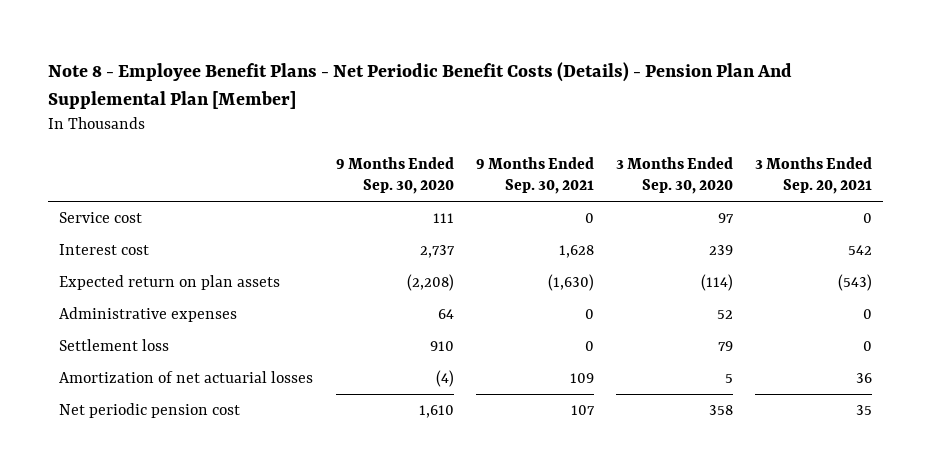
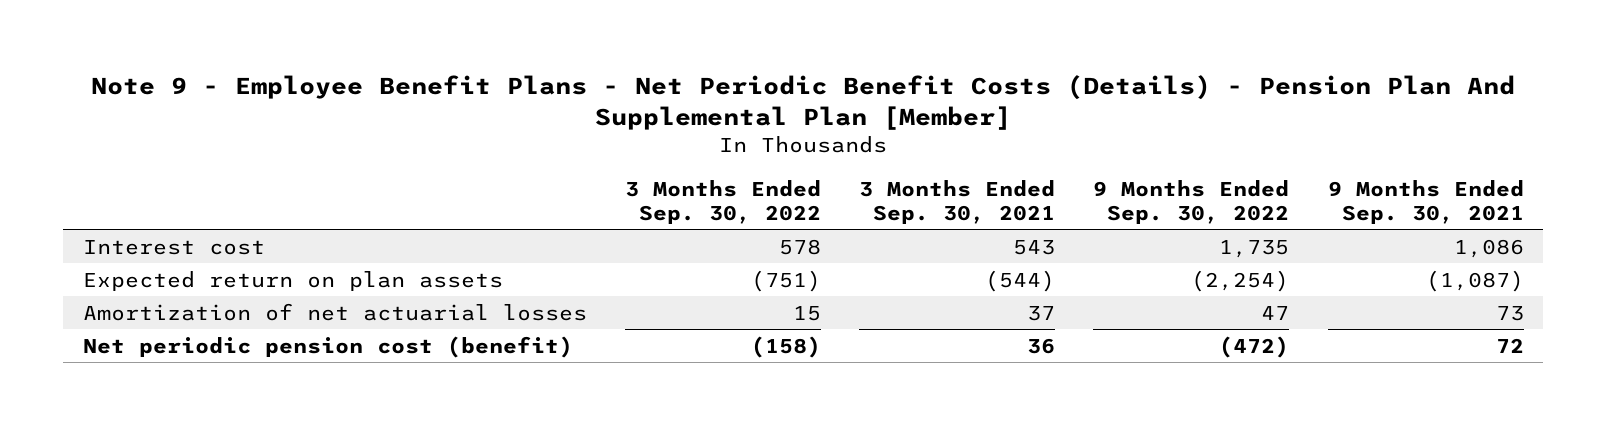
- Note 8 - Employee Benefit Plans - Net Periodic Benefit Costs (Details) - Pension Plan And Supplemental Plan [Member]
+ Note 9 - Employee Benefit Plans - Net Periodic Benefit Costs (Details) - Pension Plan And Supplemental Plan [Member]
- | 9 Months Ended Sep. 30, 2020 | 9 Months Ended Sep. 30, 2021 | 3 Months Ended Sep. 30, 2020 | 3 Months Ended Sep. 20, 2021
+ | 3 Months Ended Sep. 30, 2022 | 3 Months Ended Sep. 30, 2021 | 9 Months Ended Sep. 30, 2022 | 9 Months Ended Sep. 30, 2021
- Service cost | 111 | 0 | 97 | 0
- Interest cost | 2,737 | 1,628 | 239 | 542
- Expected return on plan assets | (2,208) | (1,630) | (114) | (543)
- Administrative expenses | 64 | 0 | 52 | 0
- Settlement loss | 910 | 0 | 79 | 0
- Amortization of net actuarial losses | (4) | 109 | 5 | 36
- Net periodic pension cost | 1,610 | 107 | 358 | 35
+ Interest cost | 578 | 543 | 1,735 | 1,086
+ Expected return on plan assets | (751) | (544) | (2,254) | (1,087)
+ Amortization of net actuarial losses | 15 | 37 | 47 | 73
+ Net periodic pension cost (benefit) | (158) | 36 | (472) | 72

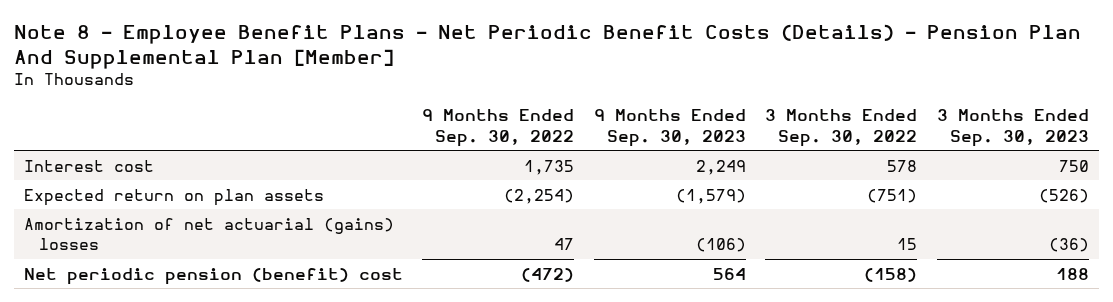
- Note 9 - Employee Benefit Plans - Net Periodic Benefit Costs (Details) - Pension Plan And Supplemental Plan [Member]
+ Note 8 - Employee Benefit Plans - Net Periodic Benefit Costs (Details) - Pension Plan And Supplemental Plan [Member]
- | 3 Months Ended Sep. 30, 2022 | 3 Months Ended Sep. 30, 2021 | 9 Months Ended Sep. 30, 2022 | 9 Months Ended Sep. 30, 2021
+ | 9 Months Ended Sep. 30, 2022 | 9 Months Ended Sep. 30, 2023 | 3 Months Ended Sep. 30, 2022 | 3 Months Ended Sep. 30, 2023
- Amortization of net actuarial losses | 15 | 37 | 47 | 73
- Net periodic pension cost (benefit) | (158) | 36 | (472) | 72
+ Amortization of net actuarial (gains) losses | 47 | (106) | 15 | (36)
+ Net periodic pension (benefit) cost | (472) | 564 | (158) | 188

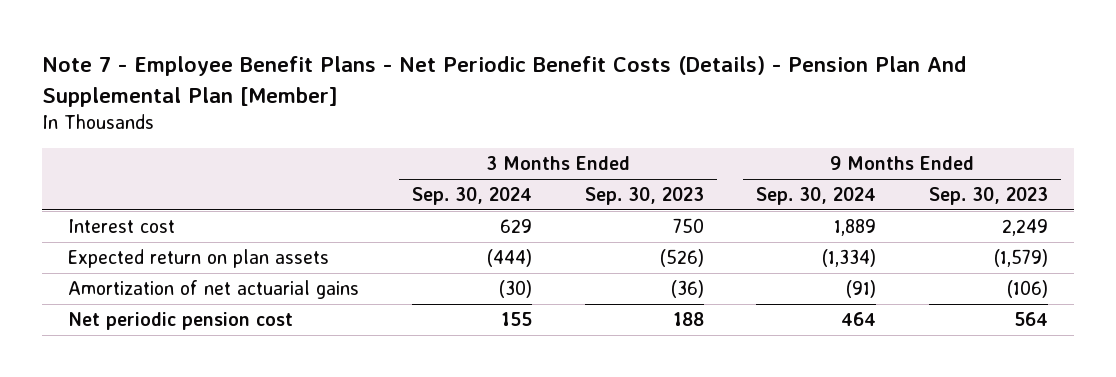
- Note 8 - Employee Benefit Plans - Net Periodic Benefit Costs (Details) - Pension Plan And Supplemental Plan [Member]
+ Note 7 - Employee Benefit Plans - Net Periodic Benefit Costs (Details) - Pension Plan And Supplemental Plan [Member]
- | 9 Months Ended Sep. 30, 2022 | 9 Months Ended Sep. 30, 2023 | 3 Months Ended Sep. 30, 2022 | 3 Months Ended Sep. 30, 2023
+ | 3 Months Ended Sep. 30, 2024 | 3 Months Ended Sep. 30, 2023 | 9 Months Ended Sep. 30, 2024 | 9 Months Ended Sep. 30, 2023
- Amortization of net actuarial (gains) losses | 47 | (106) | 15 | (36)
- Net periodic pension (benefit) cost | (472) | 564 | (158) | 188
+ Amortization of net actuarial gains | (30) | (36) | (91) | (106)
+ Net periodic pension cost | 155 | 188 | 464 | 564

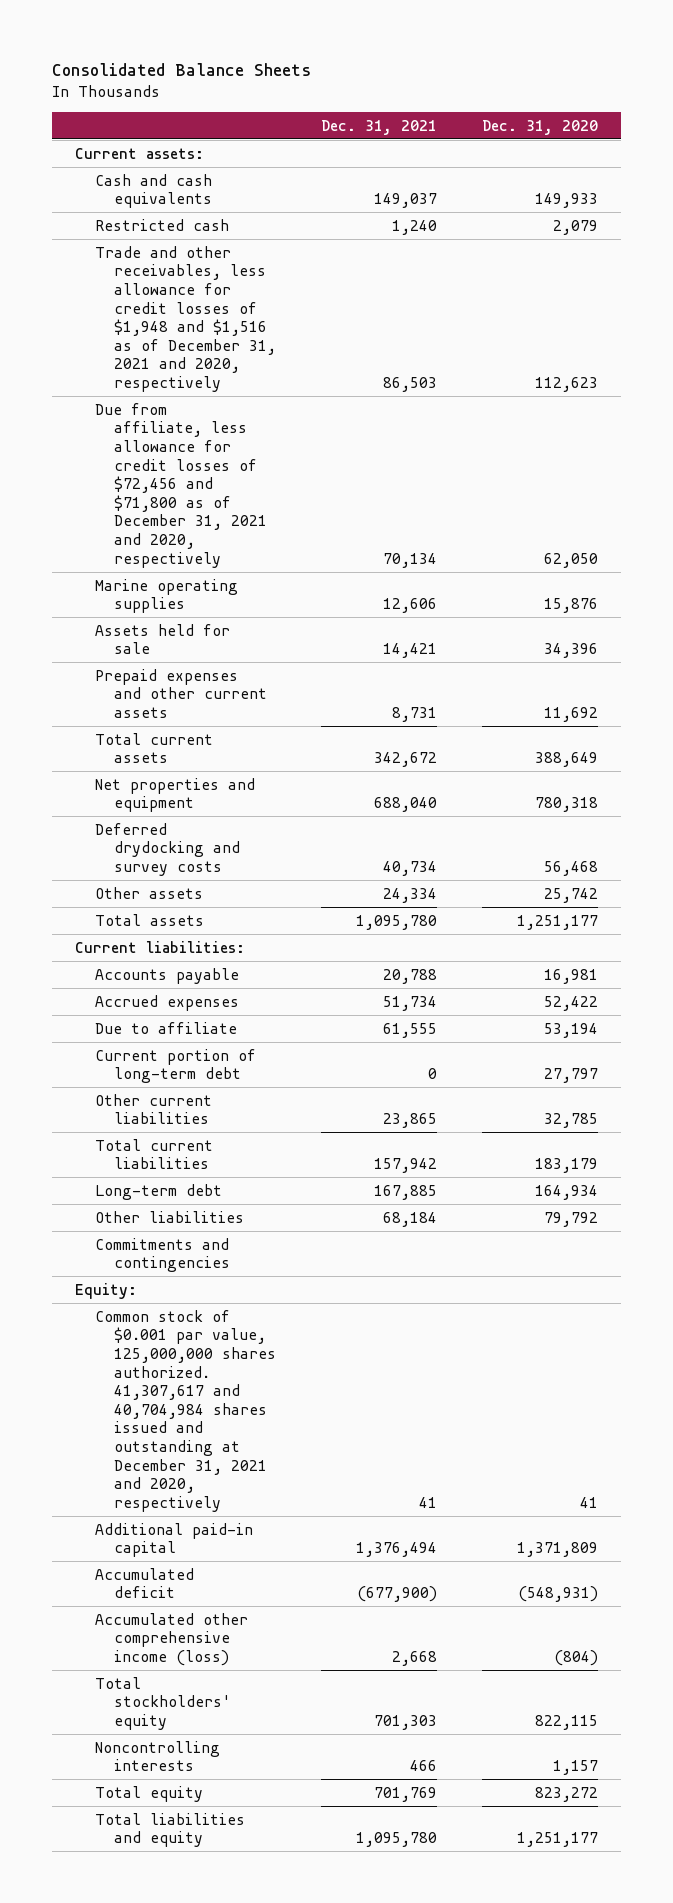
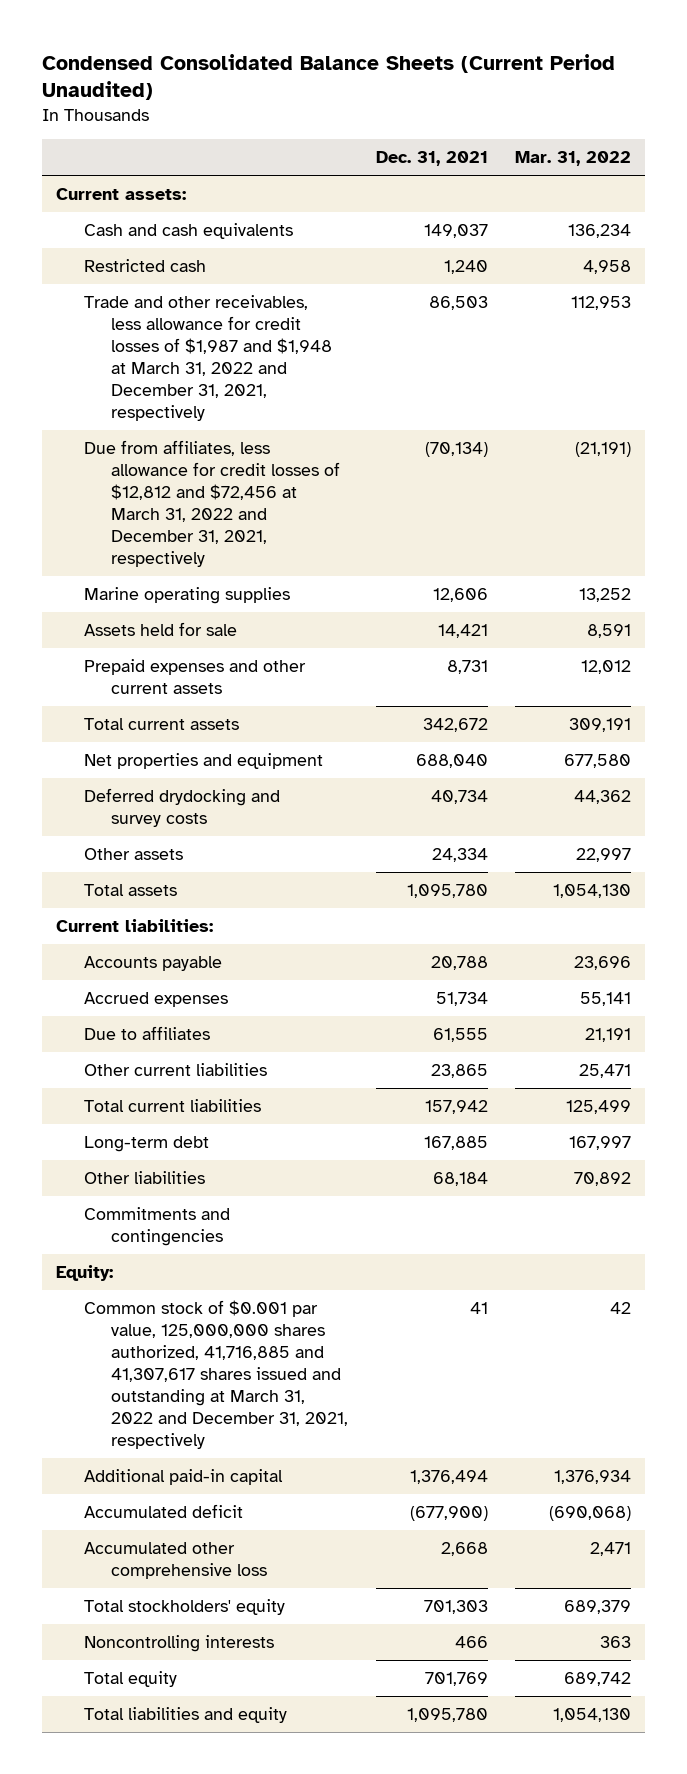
- Consolidated Balance Sheets
+ Condensed Consolidated Balance Sheets (Current Period Unaudited)
- | Dec. 31, 2021 | Dec. 31, 2020
+ | Dec. 31, 2021 | Mar. 31, 2022
- Trade and other receivables, less allowance for credit losses of $1,948 and $1,516 as of December 31, 2021 and 2020, respectively | 86,503 | 112,623
- Due from affiliate, less allowance for credit losses of $72,456 and $71,800 as of December 31, 2021 and 2020, respectively | 70,134 | 62,050
+ Trade and other receivables, less allowance for credit losses of $1,987 and $1,948 at March 31, 2022 and December 31, 2021, respectively | 86,503 | 112,953
+ Due from affiliates, less allowance for credit losses of $12,812 and $72,456 at March 31, 2022 and December 31, 2021, respectively | (70,134) | (21,191)
- Due to affiliate | 61,555 | 53,194
- Current portion of long-term debt | 0 | 27,797
+ Due to affiliates | 61,555 | 21,191
- Common stock of $0.001 par value, 125,000,000 shares authorized. 41,307,617 and 40,704,984 shares issued and outstanding at December 31, 2021 and 2020, respectively | 41 | 41
+ Common stock of $0.001 par value, 125,000,000 shares authorized, 41,716,885 and 41,307,617 shares issued and outstanding at March 31, 2022 and December 31, 2021, respectively | 41 | 42
- Accumulated other comprehensive income (loss) | 2,668 | (804)
+ Accumulated other comprehensive loss | 2,668 | 2,471

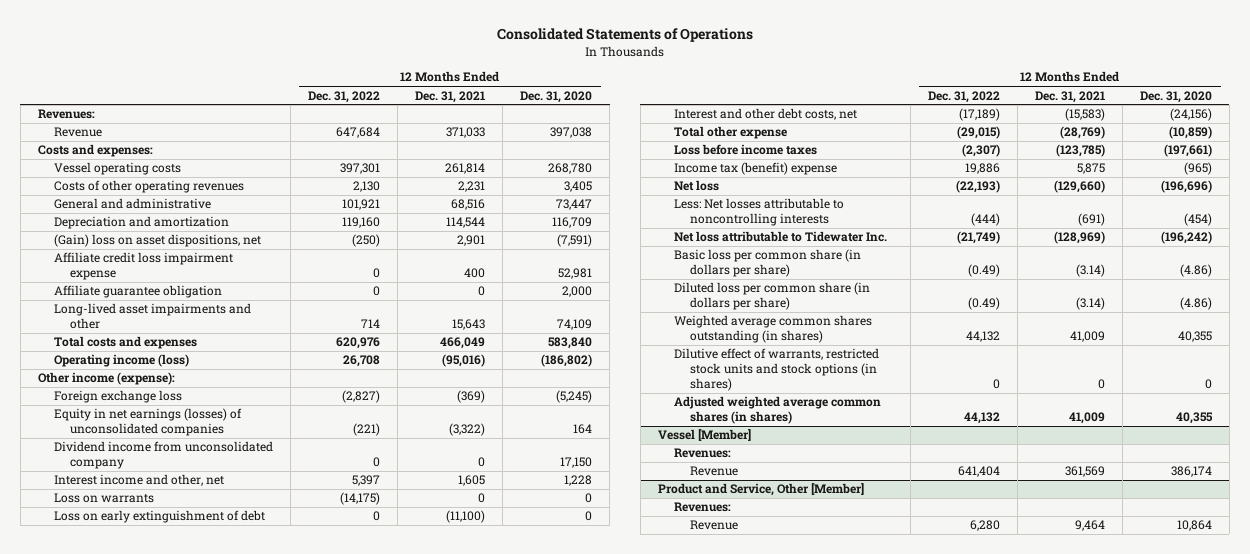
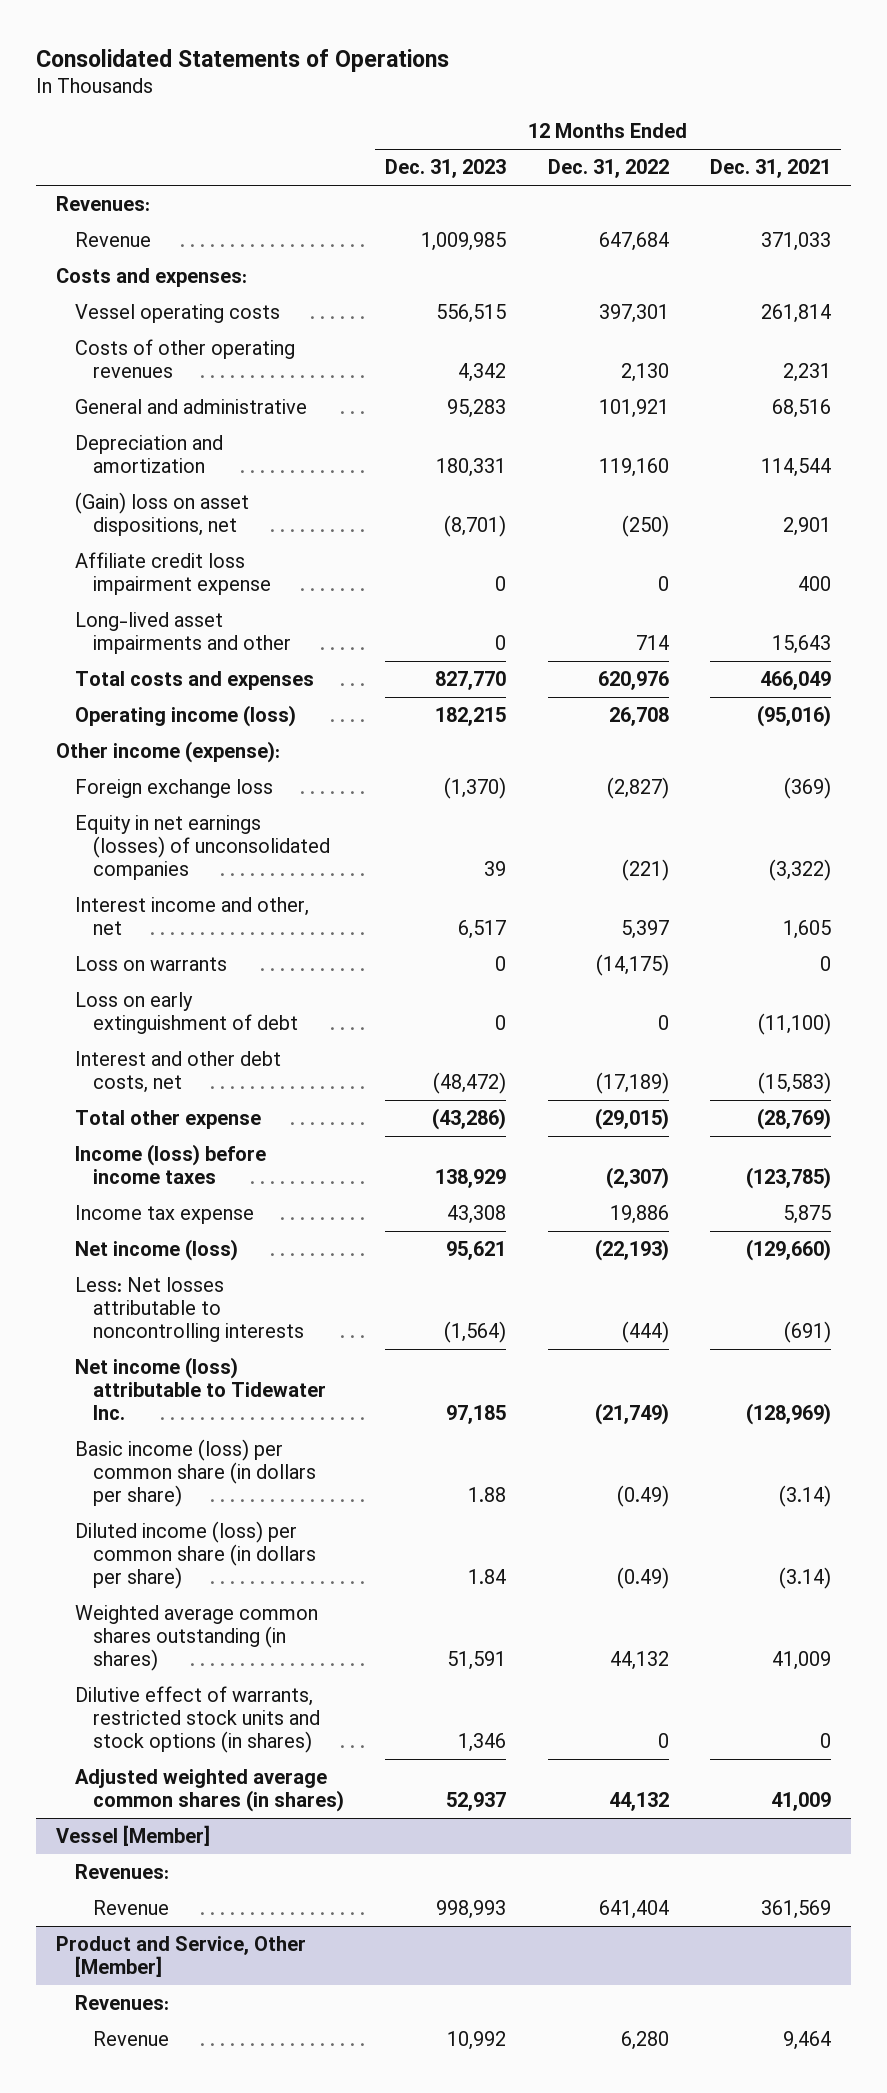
- | 12 Months Ended Dec. 31, 2022 | 12 Months Ended Dec. 31, 2021 | 12 Months Ended Dec. 31, 2020
+ | 12 Months Ended Dec. 31, 2023 | 12 Months Ended Dec. 31, 2022 | 12 Months Ended Dec. 31, 2021
- Affiliate guarantee obligation | 0 | 0 | 2,000
- Dividend income from unconsolidated company | 0 | 0 | 17,150
- Loss before income taxes | (2,307) | (123,785) | (197,661)
- Income tax (benefit) expense | 19,886 | 5,875 | (965)
- Net loss | (22,193) | (129,660) | (196,696)
+ Income (loss) before income taxes | 138,929 | (2,307) | (123,785)
+ Income tax expense | 43,308 | 19,886 | 5,875
+ Net income (loss) | 95,621 | (22,193) | (129,660)
- Net loss attributable to Tidewater Inc. | (21,749) | (128,969) | (196,242)
- Basic loss per common share (in dollars per share) | (0.49) | (3.14) | (4.86)
- Diluted loss per common share (in dollars per share) | (0.49) | (3.14) | (4.86)
+ Net income (loss) attributable to Tidewater Inc. | 97,185 | (21,749) | (128,969)
+ Basic income (loss) per common share (in dollars per share) | 1.88 | (0.49) | (3.14)
+ Diluted income (loss) per common share (in dollars per share) | 1.84 | (0.49) | (3.14)

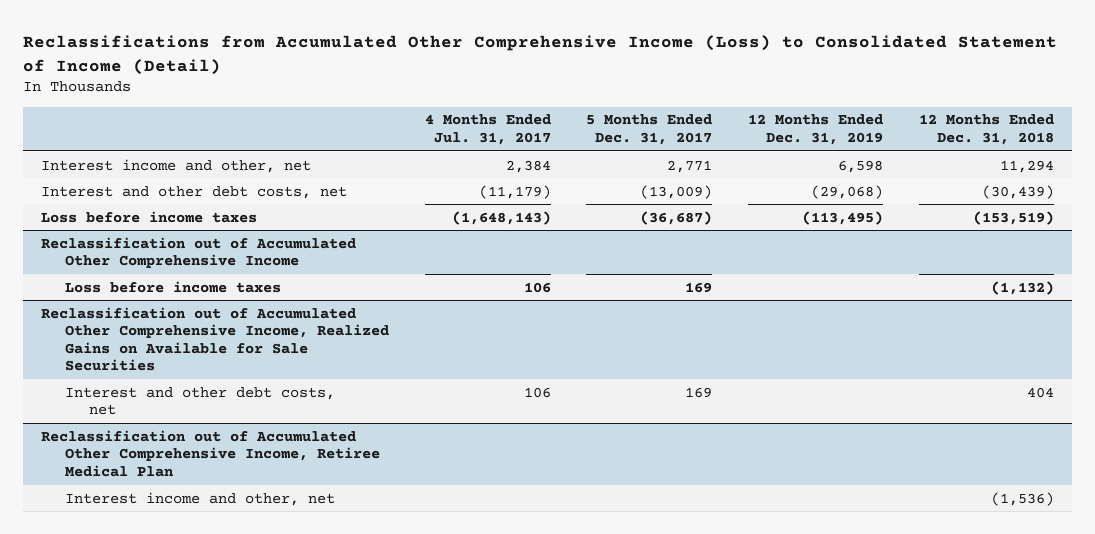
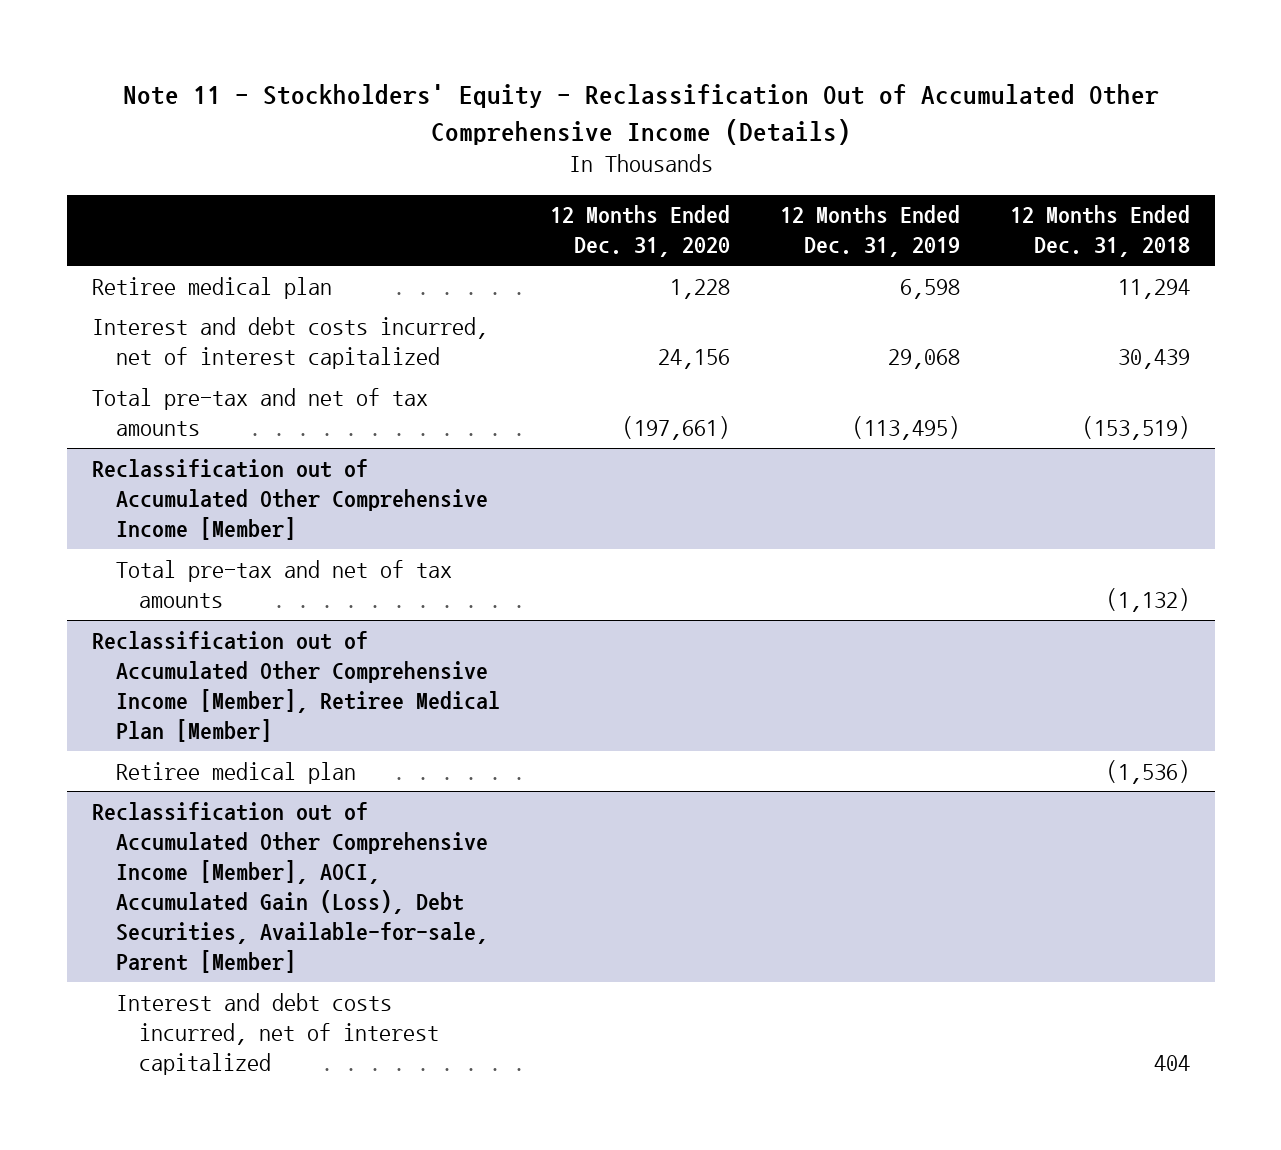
- Reclassifications from Accumulated Other Comprehensive Income (Loss) to Consolidated Statement of Income (Detail)
+ Note 11 - Stockholders' Equity - Reclassification Out of Accumulated Other Comprehensive Income (Details)
- | 4 Months Ended Jul. 31, 2017 | 5 Months Ended Dec. 31, 2017 | 12 Months Ended Dec. 31, 2019 | 12 Months Ended Dec. 31, 2018
+ | 12 Months Ended Dec. 31, 2020 | 12 Months Ended Dec. 31, 2019 | 12 Months Ended Dec. 31, 2018
- Interest income and other, net | 2,384 | 2,771 | 6,598 | 11,294
- Interest and other debt costs, net | (11,179) | (13,009) | (29,068) | (30,439)
- Loss before income taxes | (1,648,143) | (36,687) | (113,495) | (153,519)
- Reclassification out of Accumulated Other Comprehensive Income
- Loss before income taxes | 106 | 169 | | (1,132)
- Reclassification out of Accumulated Other Comprehensive Income, Realized Gains on Available for Sale Securities
- Interest and other debt costs, net | 106 | 169 | | 404
- Reclassification out of Accumulated Other Comprehensive Income, Retiree Medical Plan
- Interest income and other, net | | | | (1,536)
+ Retiree medical plan | 1,228 | 6,598 | 11,294
+ Interest and debt costs incurred, net of interest capitalized | 24,156 | 29,068 | 30,439
+ Total pre-tax and net of tax amounts | (197,661) | (113,495) | (153,519)
+ Reclassification out of Accumulated Other Comprehensive Income [Member]
+ Total pre-tax and net of tax amounts | | | (1,132)
+ Reclassification out of Accumulated Other Comprehensive Income [Member], Retiree Medical Plan [Member]
+ Retiree medical plan | | | (1,536)
+ Reclassification out of Accumulated Other Comprehensive Income [Member], AOCI, Accumulated Gain (Loss), Debt Securities, Available-for-sale, Parent [Member]
+ Interest and debt costs incurred, net of interest capitalized | | | 404

